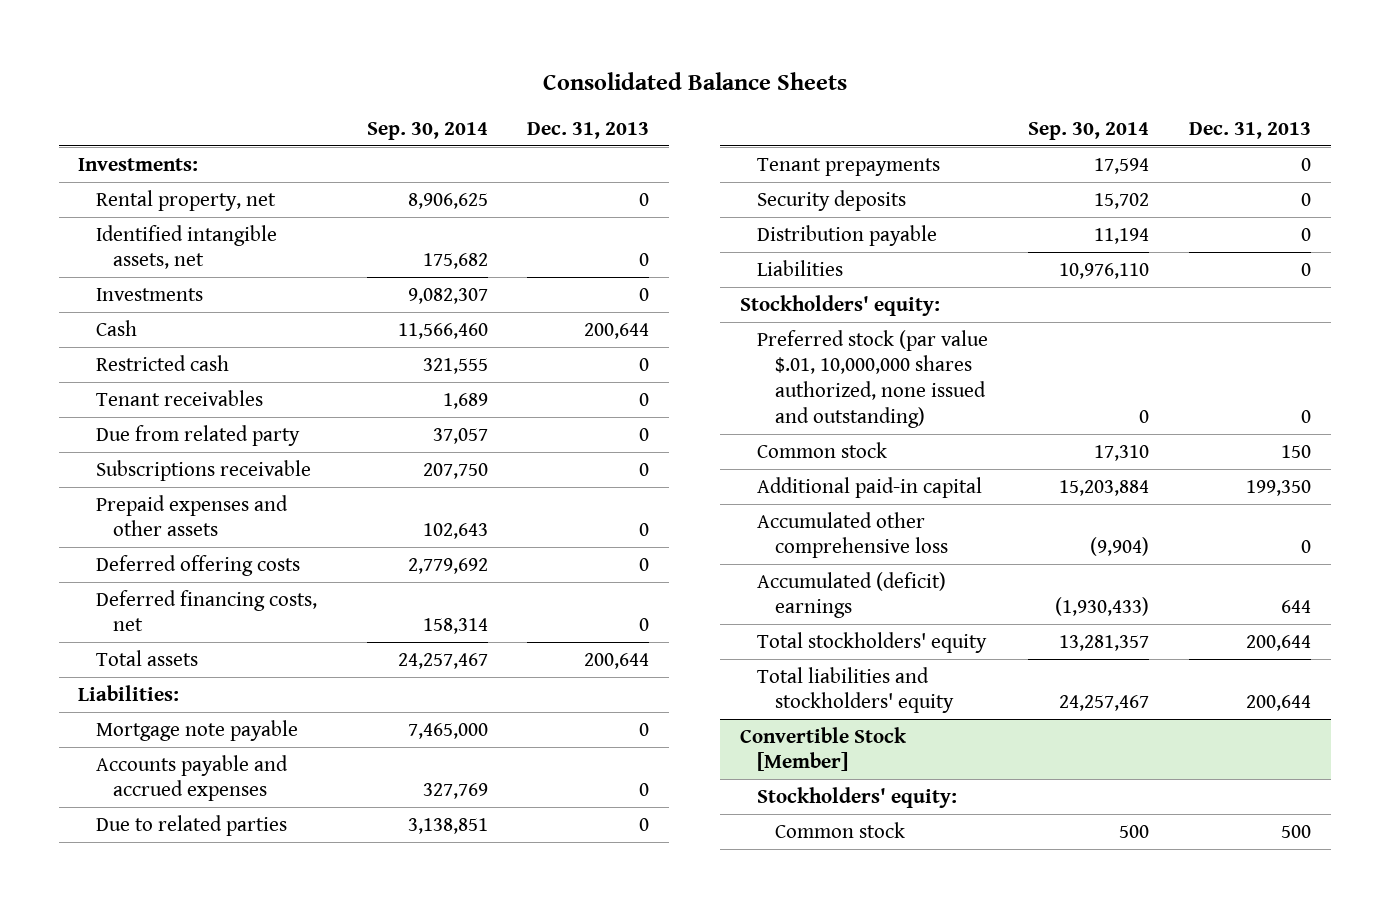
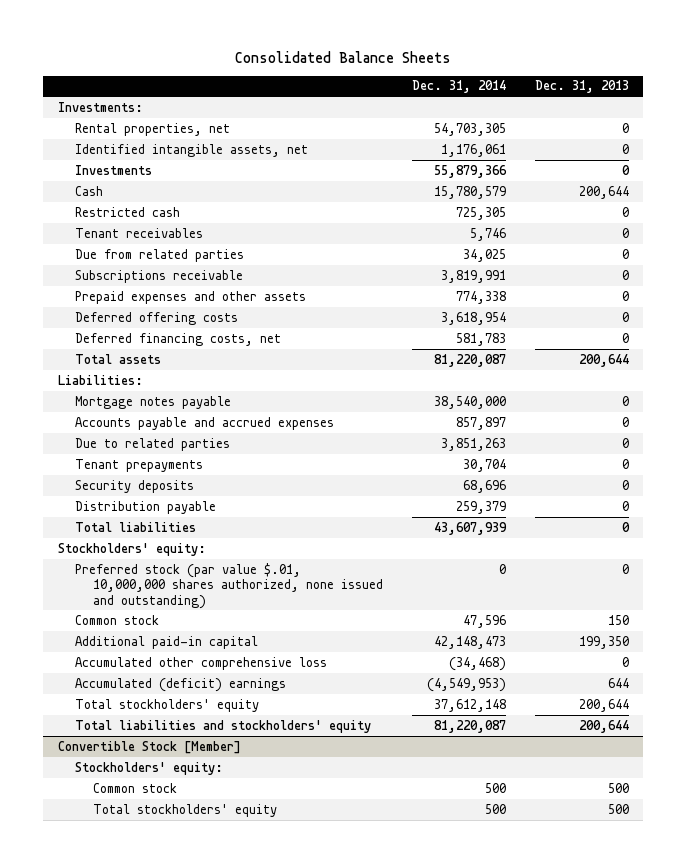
- | Sep. 30, 2014 | Dec. 31, 2013
+ | Dec. 31, 2014 | Dec. 31, 2013
- Rental property, net | 8,906,625 | 0
+ Rental properties, net | 54,703,305 | 0
- Due from related party | 37,057 | 0
+ Due from related parties | 34,025 | 0
- Mortgage note payable | 7,465,000 | 0
+ Mortgage notes payable | 38,540,000 | 0
- Liabilities | 10,976,110 | 0
+ Total liabilities | 43,607,939 | 0
@ Convertible Stock [Member]
+ Total stockholders' equity | 500 | 500

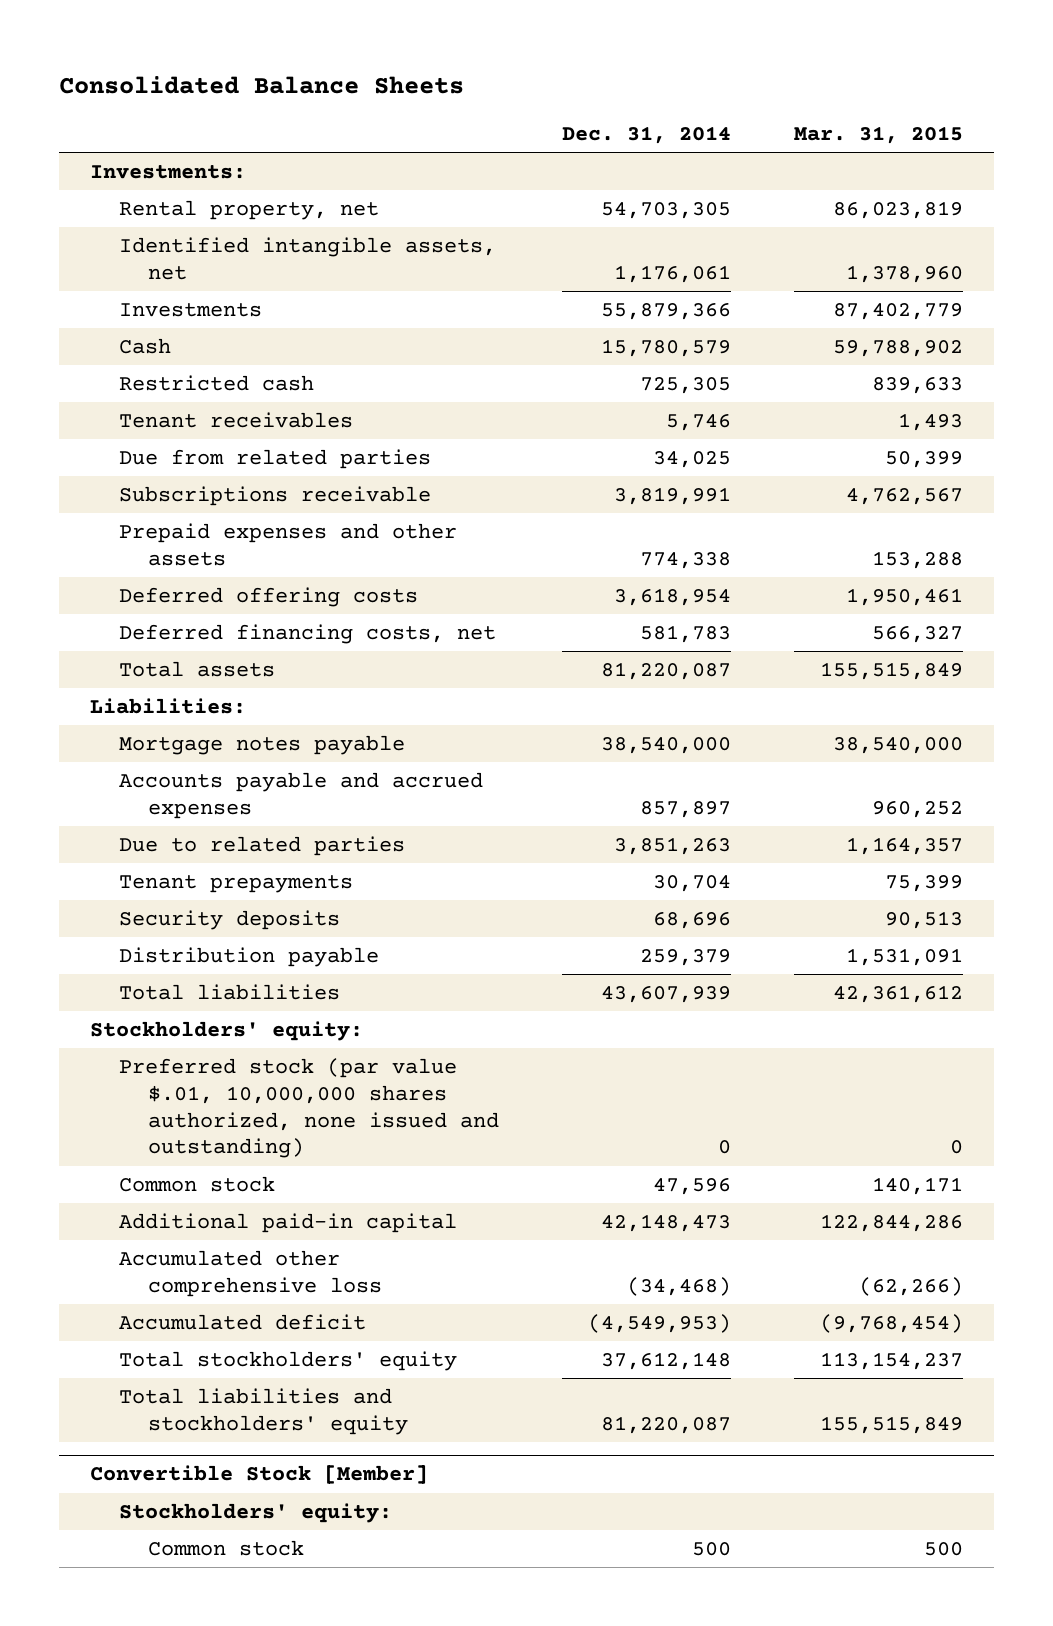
- | Dec. 31, 2014 | Dec. 31, 2013
+ | Dec. 31, 2014 | Mar. 31, 2015
- Rental properties, net | 54,703,305 | 0
+ Rental property, net | 54,703,305 | 86,023,819
- Accumulated (deficit) earnings | (4,549,953) | 644
+ Accumulated deficit | (4,549,953) | (9,768,454)
@ Convertible Stock [Member]
- Total stockholders' equity | 500 | 500

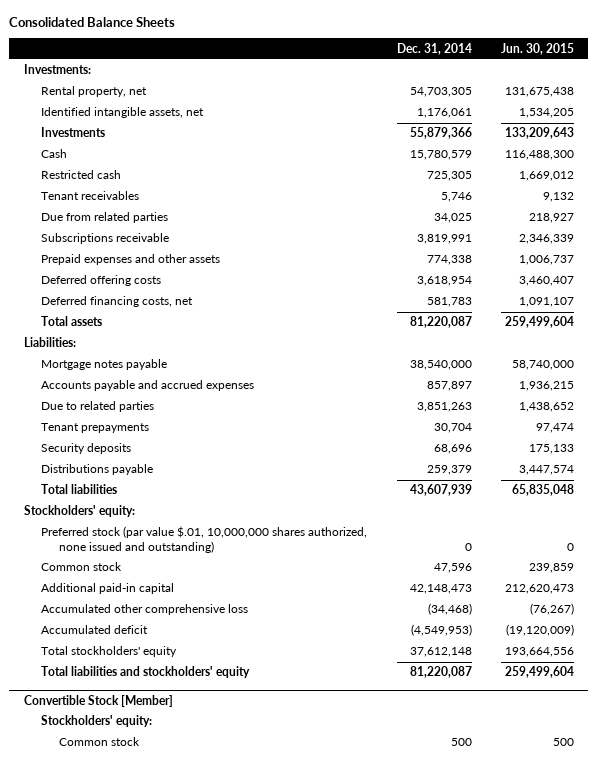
- | Dec. 31, 2014 | Mar. 31, 2015
+ | Dec. 31, 2014 | Jun. 30, 2015
- Distribution payable | 259,379 | 1,531,091
+ Distributions payable | 259,379 | 3,447,574

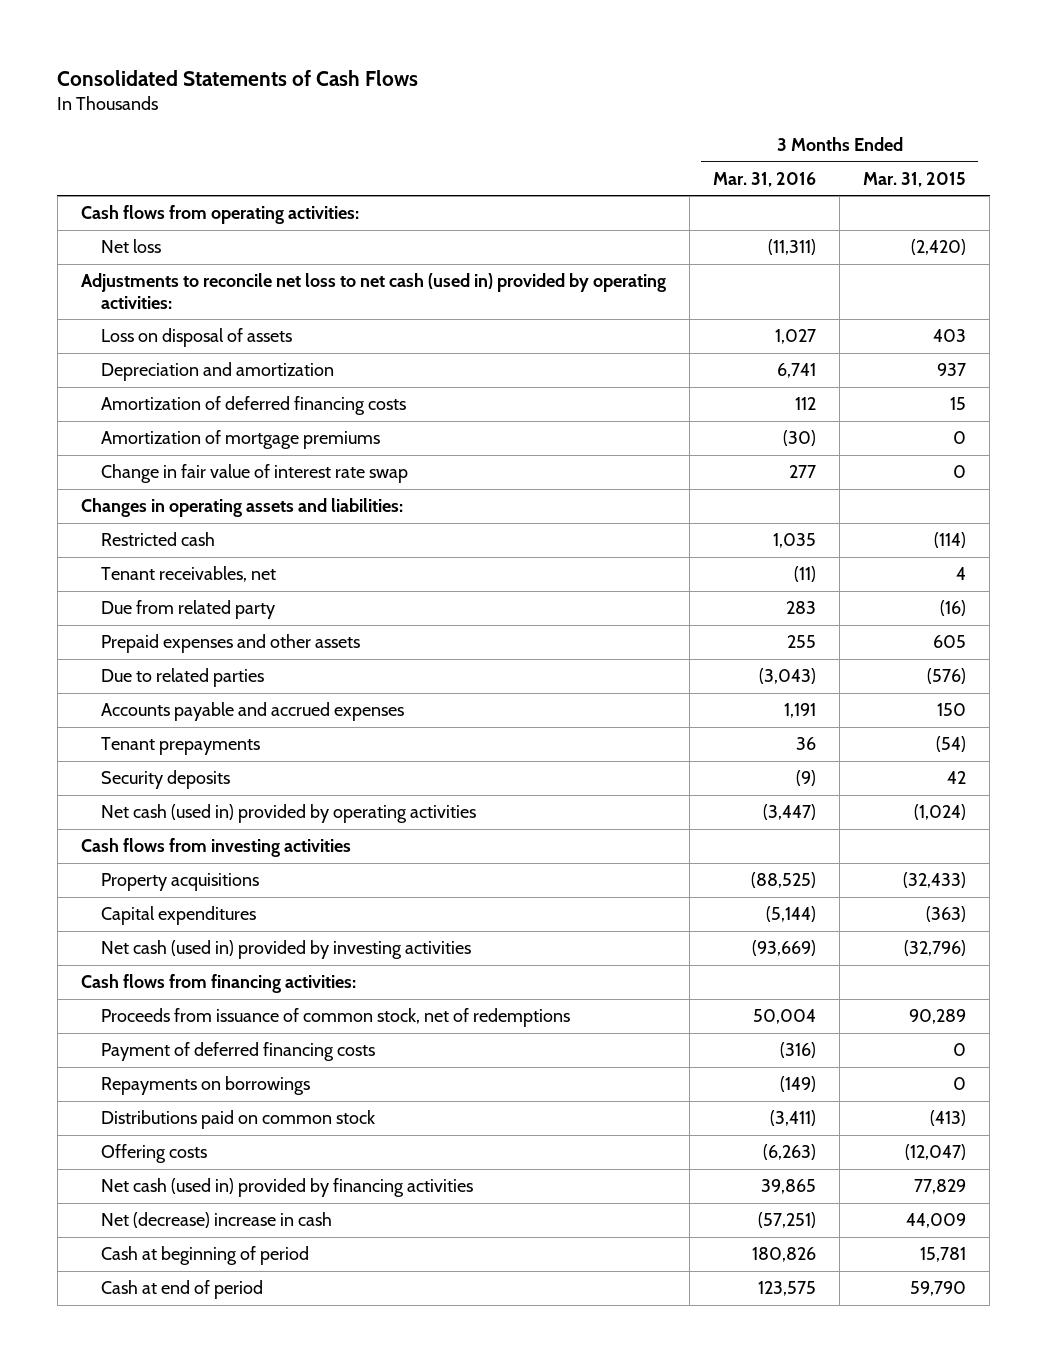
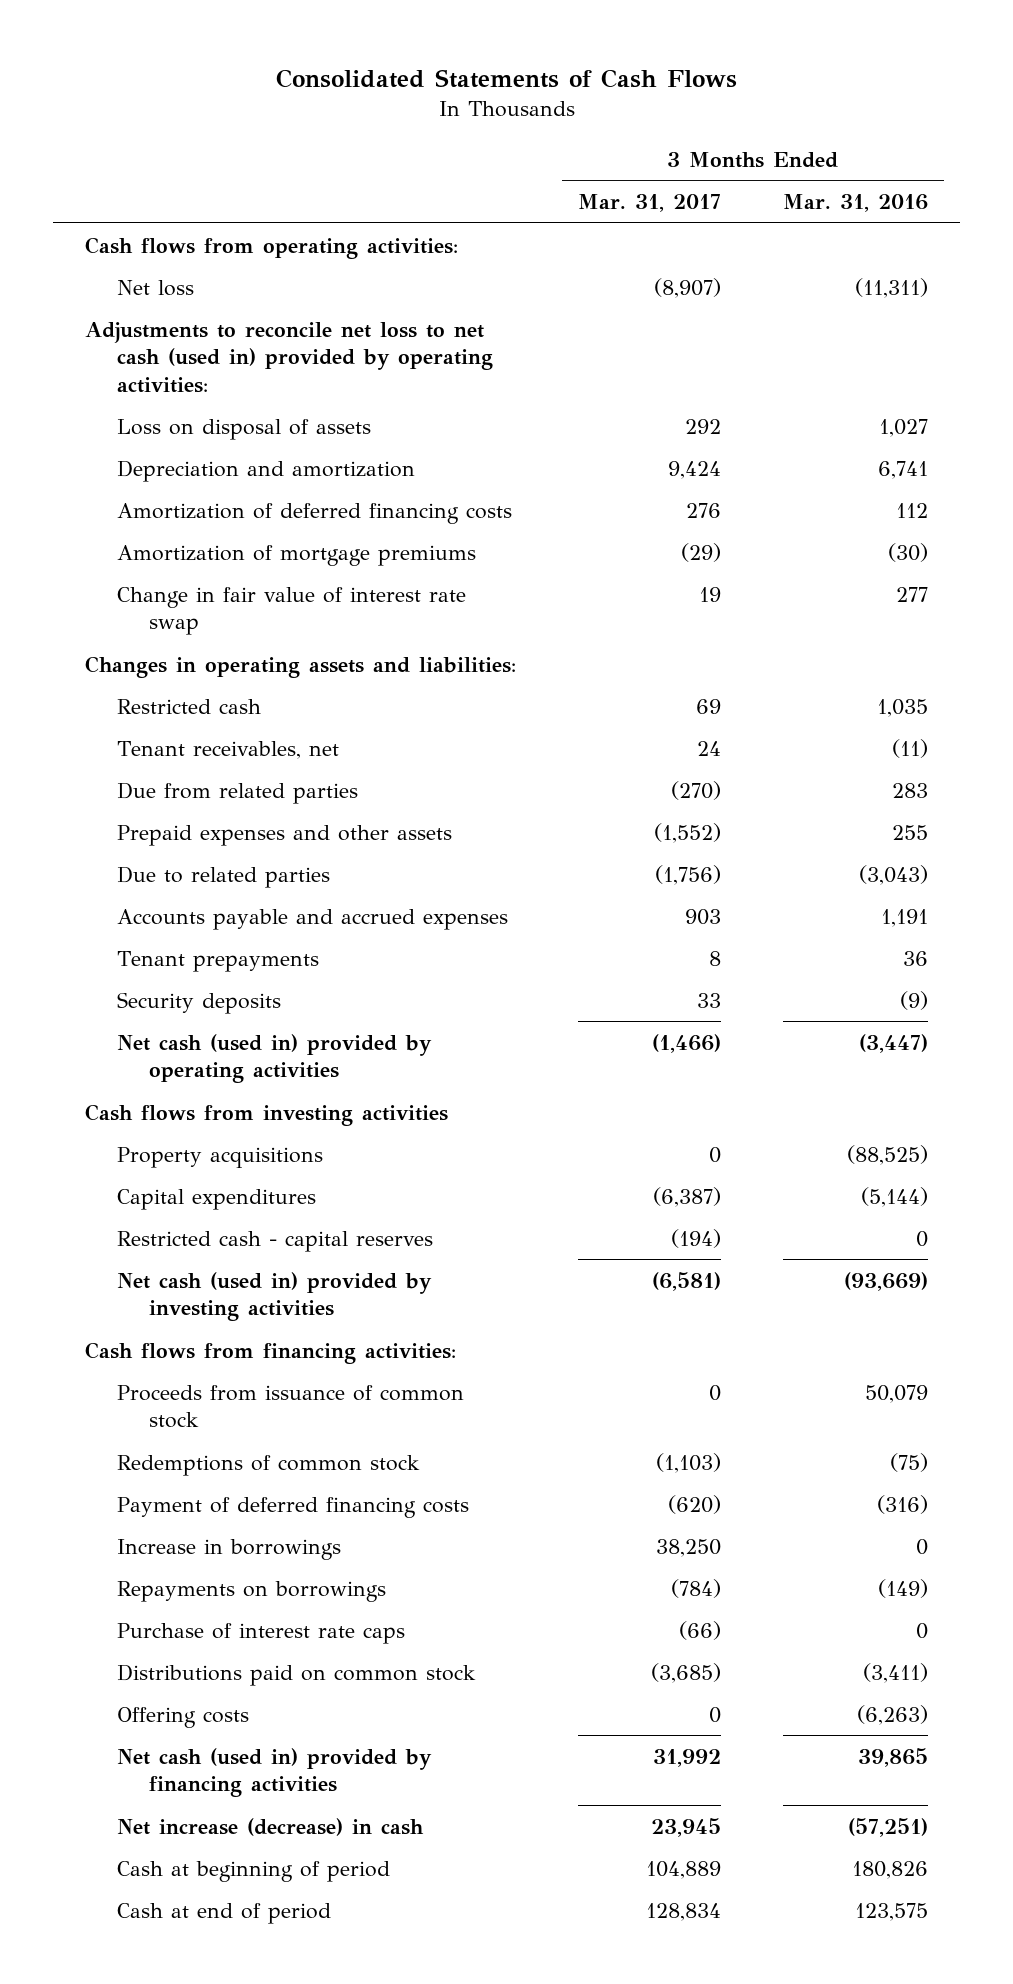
- | 3 Months Ended Mar. 31, 2016 | 3 Months Ended Mar. 31, 2015
+ | 3 Months Ended Mar. 31, 2017 | 3 Months Ended Mar. 31, 2016
- Due from related party | 283 | (16)
+ Due from related parties | (270) | 283
+ Restricted cash - capital reserves | (194) | 0
- Proceeds from issuance of common stock, net of redemptions | 50,004 | 90,289
+ Proceeds from issuance of common stock | 0 | 50,079
+ Redemptions of common stock | (1,103) | (75)
+ Increase in borrowings | 38,250 | 0
+ Purchase of interest rate caps | (66) | 0
- Net (decrease) increase in cash | (57,251) | 44,009
+ Net increase (decrease) in cash | 23,945 | (57,251)

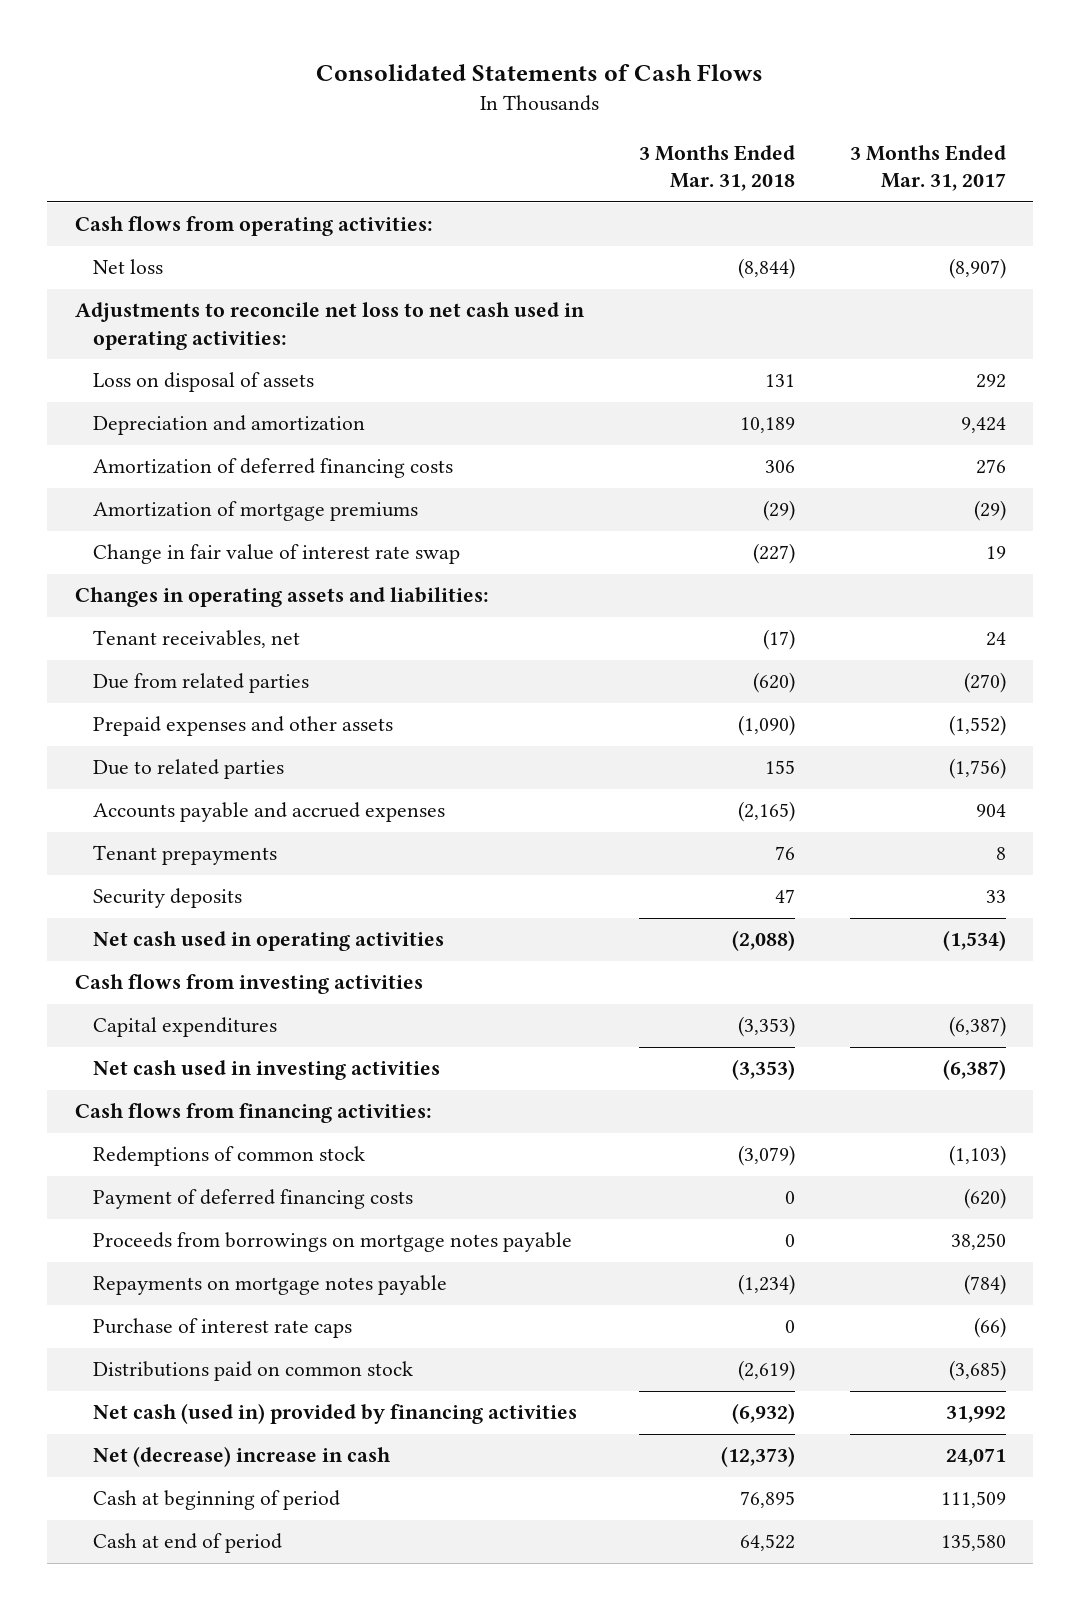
- | 3 Months Ended Mar. 31, 2017 | 3 Months Ended Mar. 31, 2016
+ | 3 Months Ended Mar. 31, 2018 | 3 Months Ended Mar. 31, 2017
- Adjustments to reconcile net loss to net cash (used in) provided by operating activities:
+ Adjustments to reconcile net loss to net cash used in operating activities:
- Restricted cash | 69 | 1,035
- Accounts payable and accrued expenses | 903 | 1,191
+ Accounts payable and accrued expenses | (2,165) | 904
- Net cash (used in) provided by operating activities | (1,466) | (3,447)
+ Net cash used in operating activities | (2,088) | (1,534)
- Property acquisitions | 0 | (88,525)
- Restricted cash - capital reserves | (194) | 0
- Net cash (used in) provided by investing activities | (6,581) | (93,669)
+ Net cash used in investing activities | (3,353) | (6,387)
- Proceeds from issuance of common stock | 0 | 50,079
- Increase in borrowings | 38,250 | 0
- Repayments on borrowings | (784) | (149)
+ Proceeds from borrowings on mortgage notes payable | 0 | 38,250
+ Repayments on mortgage notes payable | (1,234) | (784)
- Offering costs | 0 | (6,263)
- Net increase (decrease) in cash | 23,945 | (57,251)
- Cash at beginning of period | 104,889 | 180,826
- Cash at end of period | 128,834 | 123,575
+ Net (decrease) increase in cash | (12,373) | 24,071
+ Cash at beginning of period | 76,895 | 111,509
+ Cash at end of period | 64,522 | 135,580

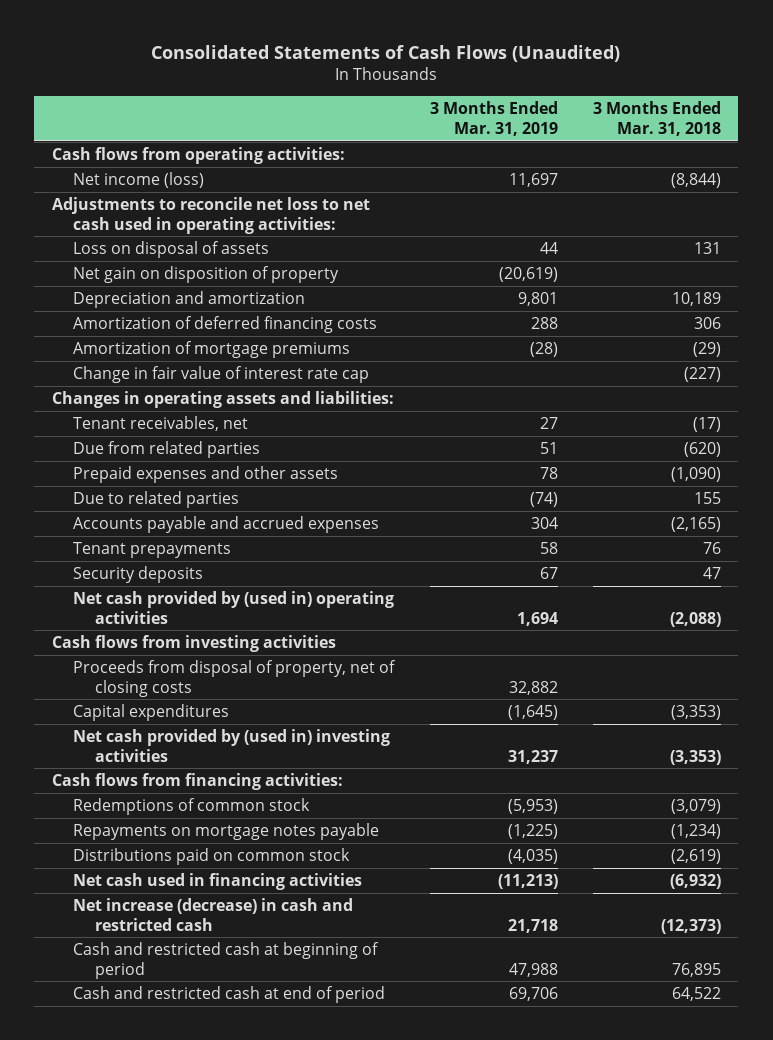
- Consolidated Statements of Cash Flows
+ Consolidated Statements of Cash Flows (Unaudited)
- | 3 Months Ended Mar. 31, 2018 | 3 Months Ended Mar. 31, 2017
+ | 3 Months Ended Mar. 31, 2019 | 3 Months Ended Mar. 31, 2018
- Net loss | (8,844) | (8,907)
+ Net income (loss) | 11,697 | (8,844)
+ Net gain on disposition of property | (20,619) |
- Change in fair value of interest rate swap | (227) | 19
+ Change in fair value of interest rate cap | | (227)
- Net cash used in operating activities | (2,088) | (1,534)
+ Net cash provided by (used in) operating activities | 1,694 | (2,088)
+ Proceeds from disposal of property, net of closing costs | 32,882 |
- Net cash used in investing activities | (3,353) | (6,387)
+ Net cash provided by (used in) investing activities | 31,237 | (3,353)
- Payment of deferred financing costs | 0 | (620)
- Proceeds from borrowings on mortgage notes payable | 0 | 38,250
- Purchase of interest rate caps | 0 | (66)
- Net cash (used in) provided by financing activities | (6,932) | 31,992
- Net (decrease) increase in cash | (12,373) | 24,071
- Cash at beginning of period | 76,895 | 111,509
- Cash at end of period | 64,522 | 135,580
+ Net cash used in financing activities | (11,213) | (6,932)
+ Net increase (decrease) in cash and restricted cash | 21,718 | (12,373)
+ Cash and restricted cash at beginning of period | 47,988 | 76,895
+ Cash and restricted cash at end of period | 69,706 | 64,522

